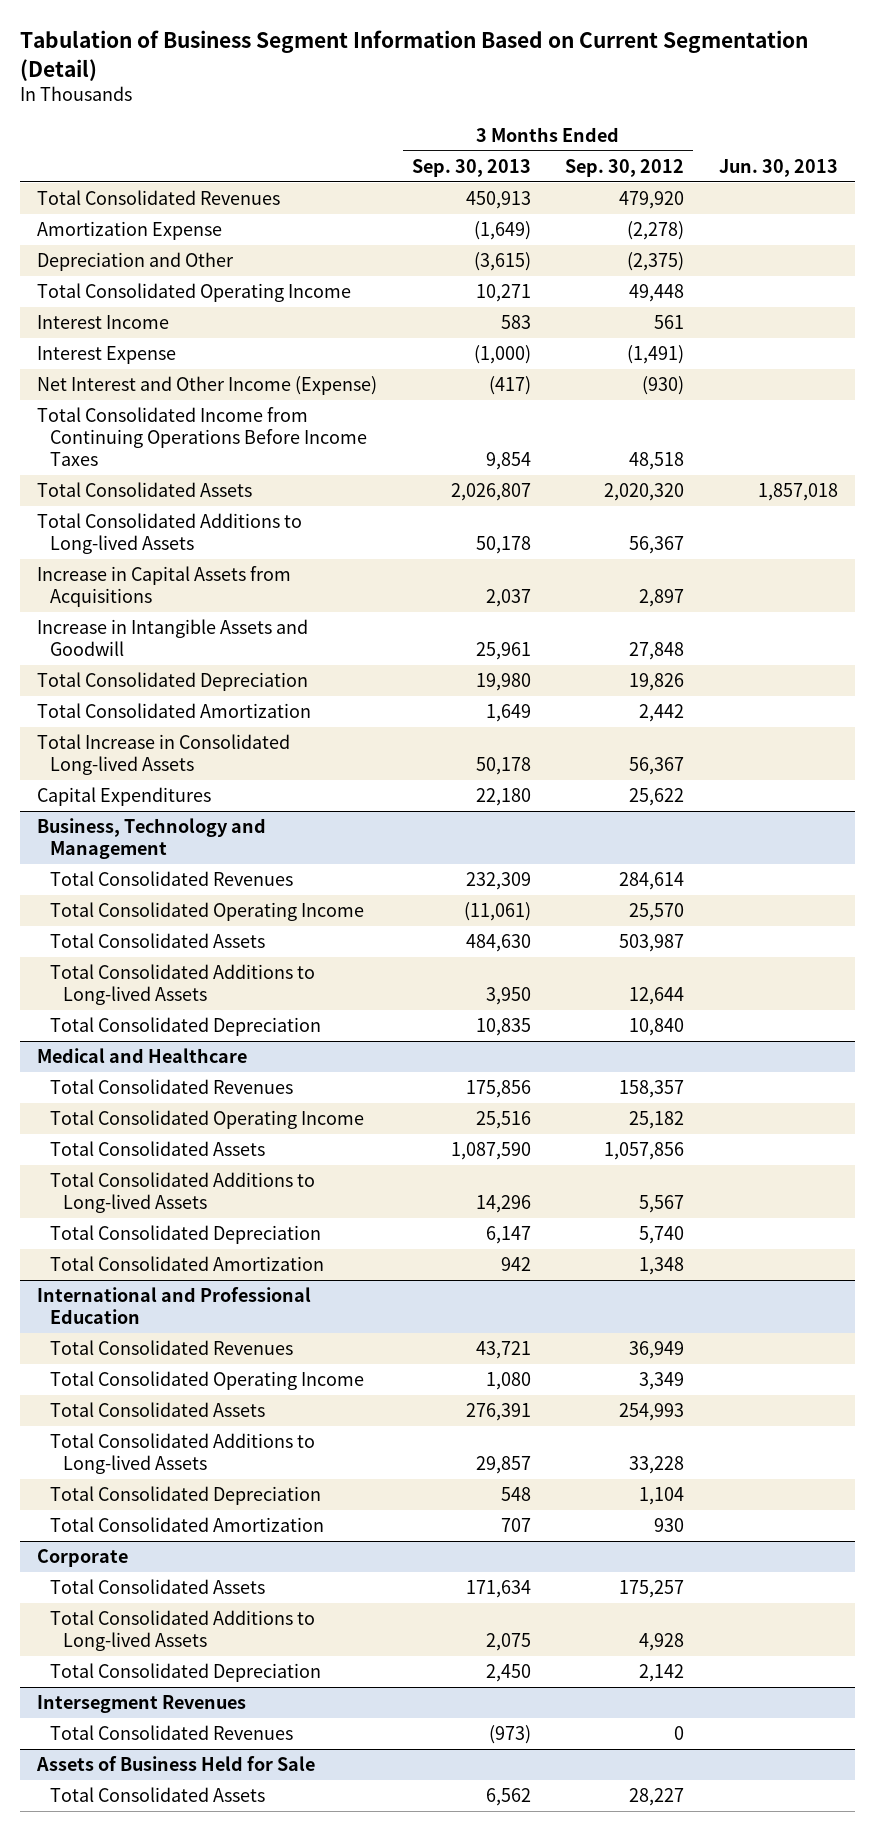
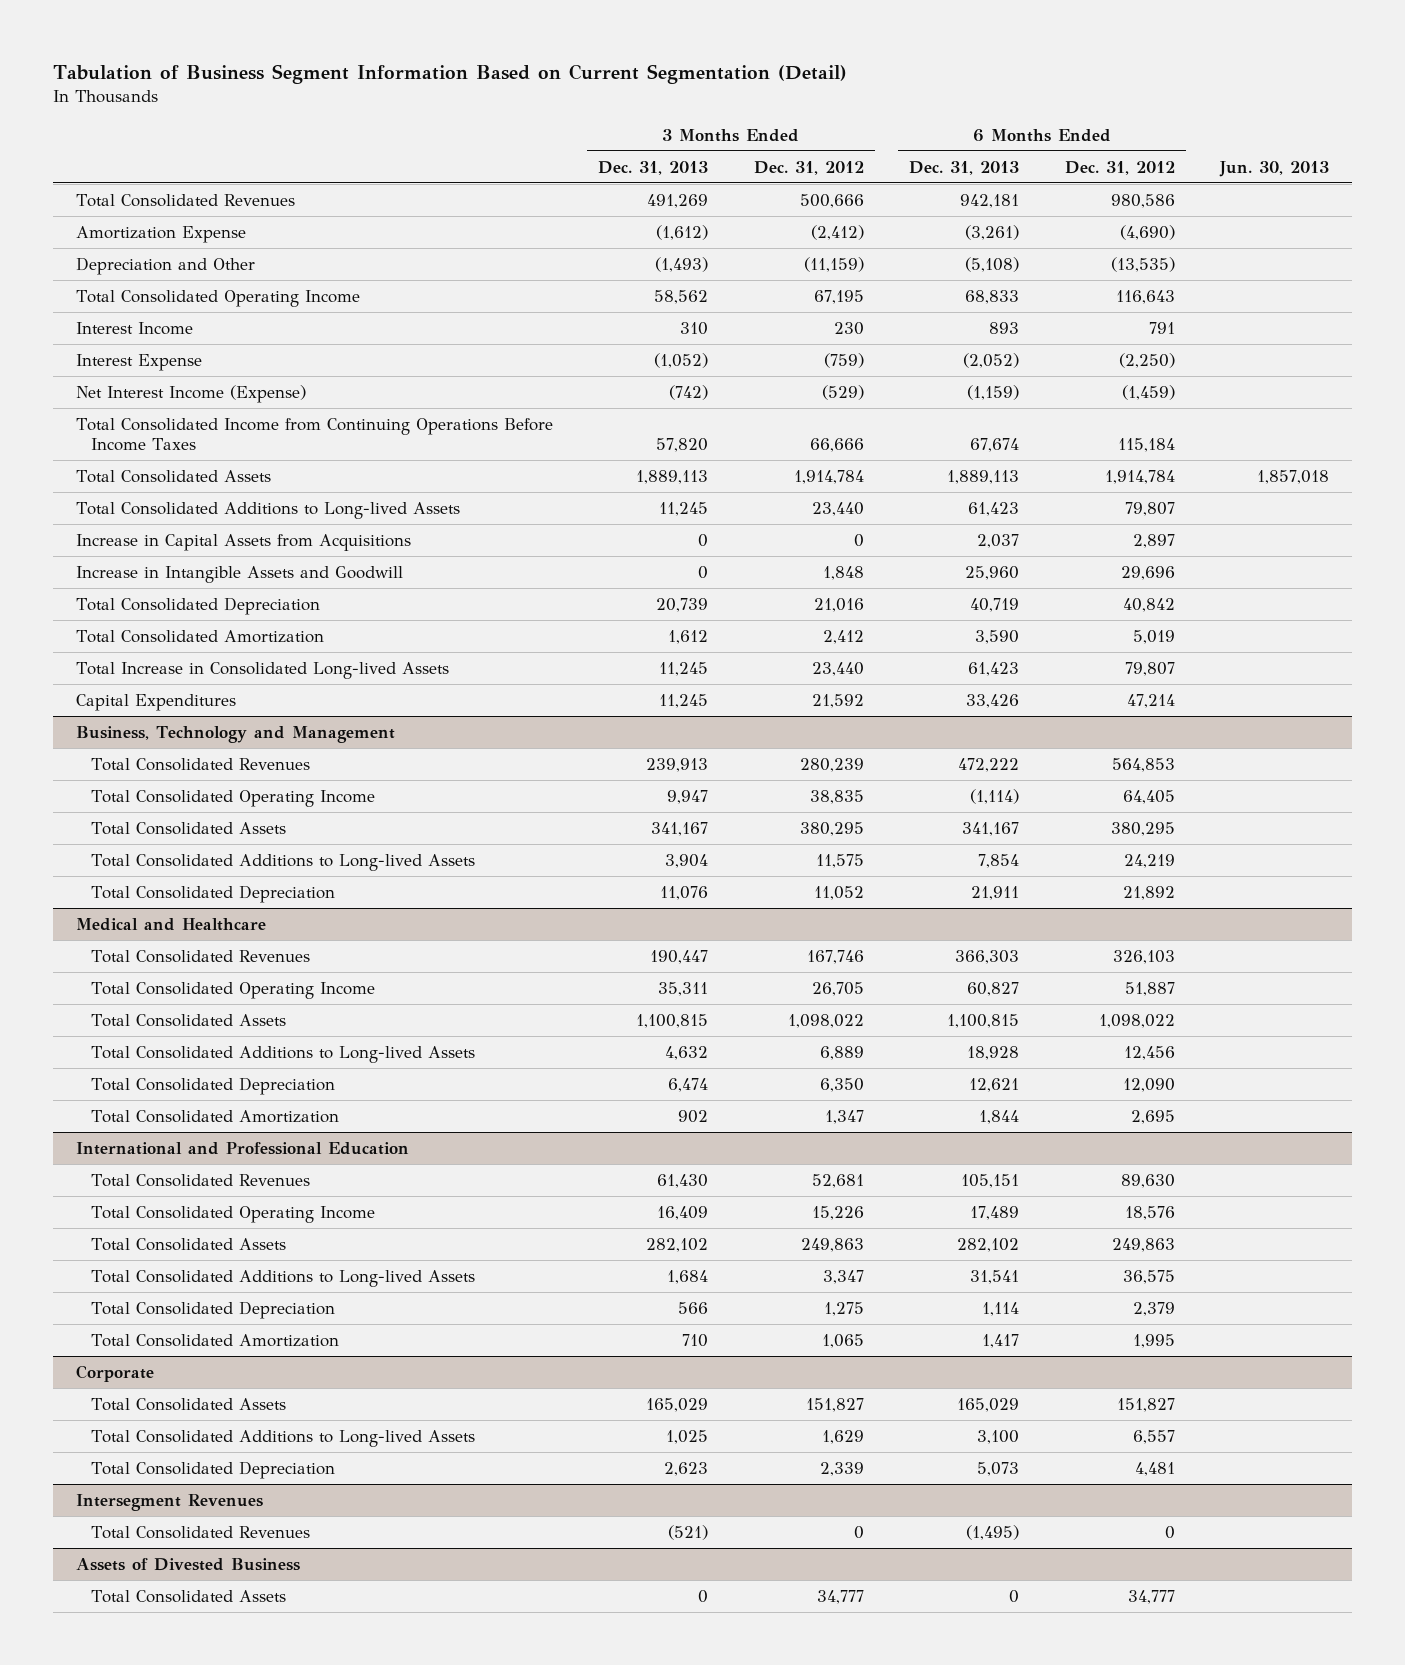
- | 3 Months Ended Sep. 30, 2013 | 3 Months Ended Sep. 30, 2012 | Jun. 30, 2013
+ | 3 Months Ended Dec. 31, 2013 | 3 Months Ended Dec. 31, 2012 | 6 Months Ended Dec. 31, 2013 | 6 Months Ended Dec. 31, 2012 | Jun. 30, 2013
- Net Interest and Other Income (Expense) | (417) | (930) |
+ Net Interest Income (Expense) | (742) | (529) | (1,159) | (1,459) |
- Assets of Business Held for Sale
- Total Consolidated Assets | 6,562 | 28,227 |
+ Assets of Divested Business
+ Total Consolidated Assets | 0 | 34,777 | 0 | 34,777 |

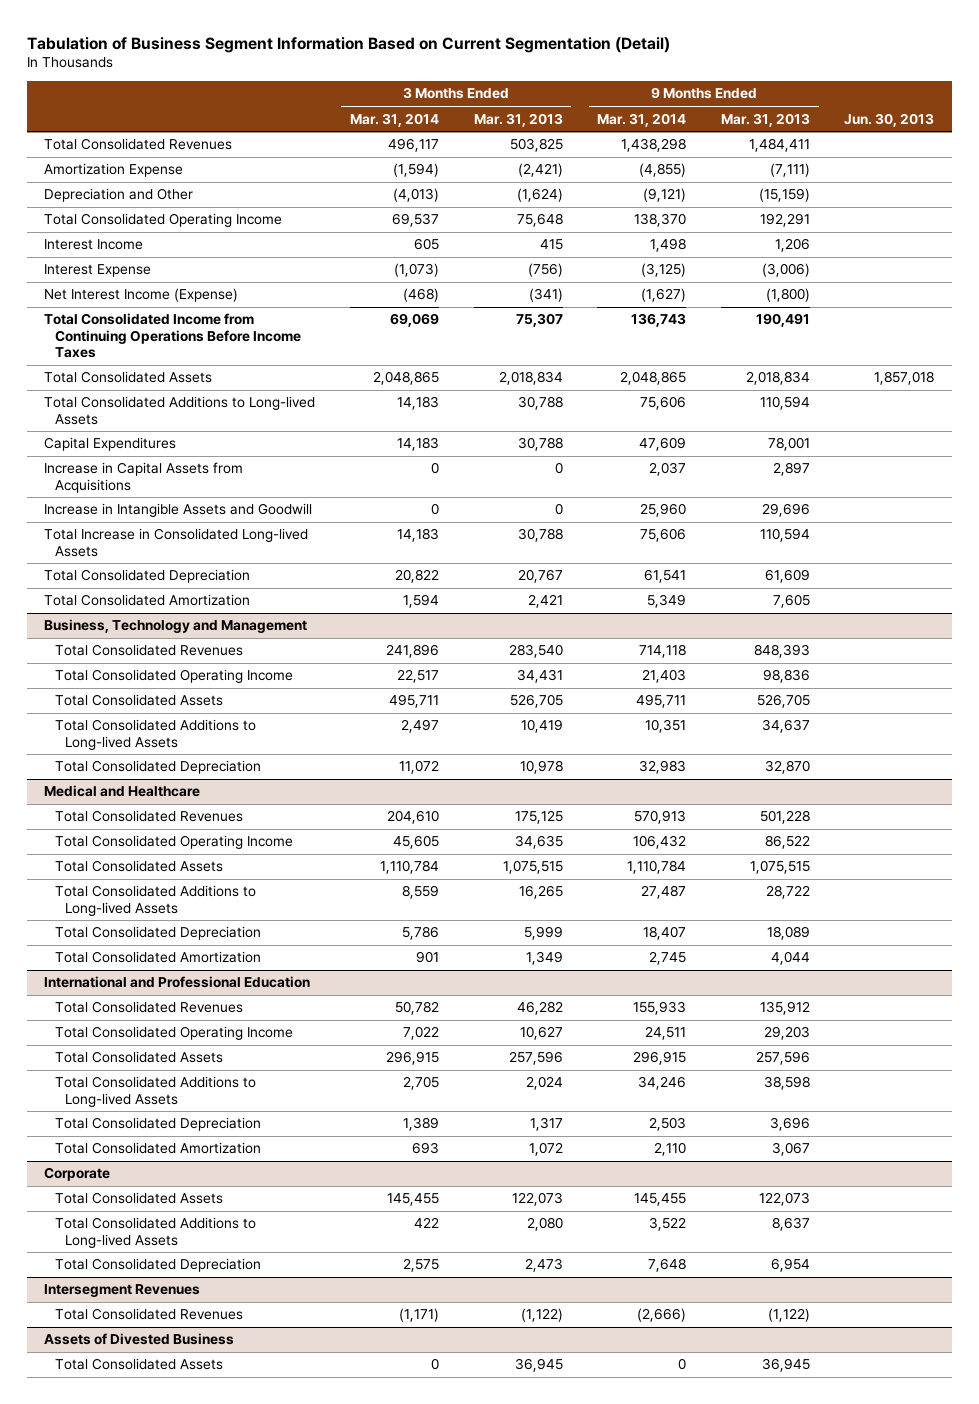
- | 3 Months Ended Dec. 31, 2013 | 3 Months Ended Dec. 31, 2012 | 6 Months Ended Dec. 31, 2013 | 6 Months Ended Dec. 31, 2012 | Jun. 30, 2013
+ | 3 Months Ended Mar. 31, 2014 | 3 Months Ended Mar. 31, 2013 | 9 Months Ended Mar. 31, 2014 | 9 Months Ended Mar. 31, 2013 | Jun. 30, 2013
moved up: Capital Expenditures | 14,183 | 30,788 | 47,609 | 78,001 |
moved up: Total Increase in Consolidated Long-lived Assets | 14,183 | 30,788 | 75,606 | 110,594 |

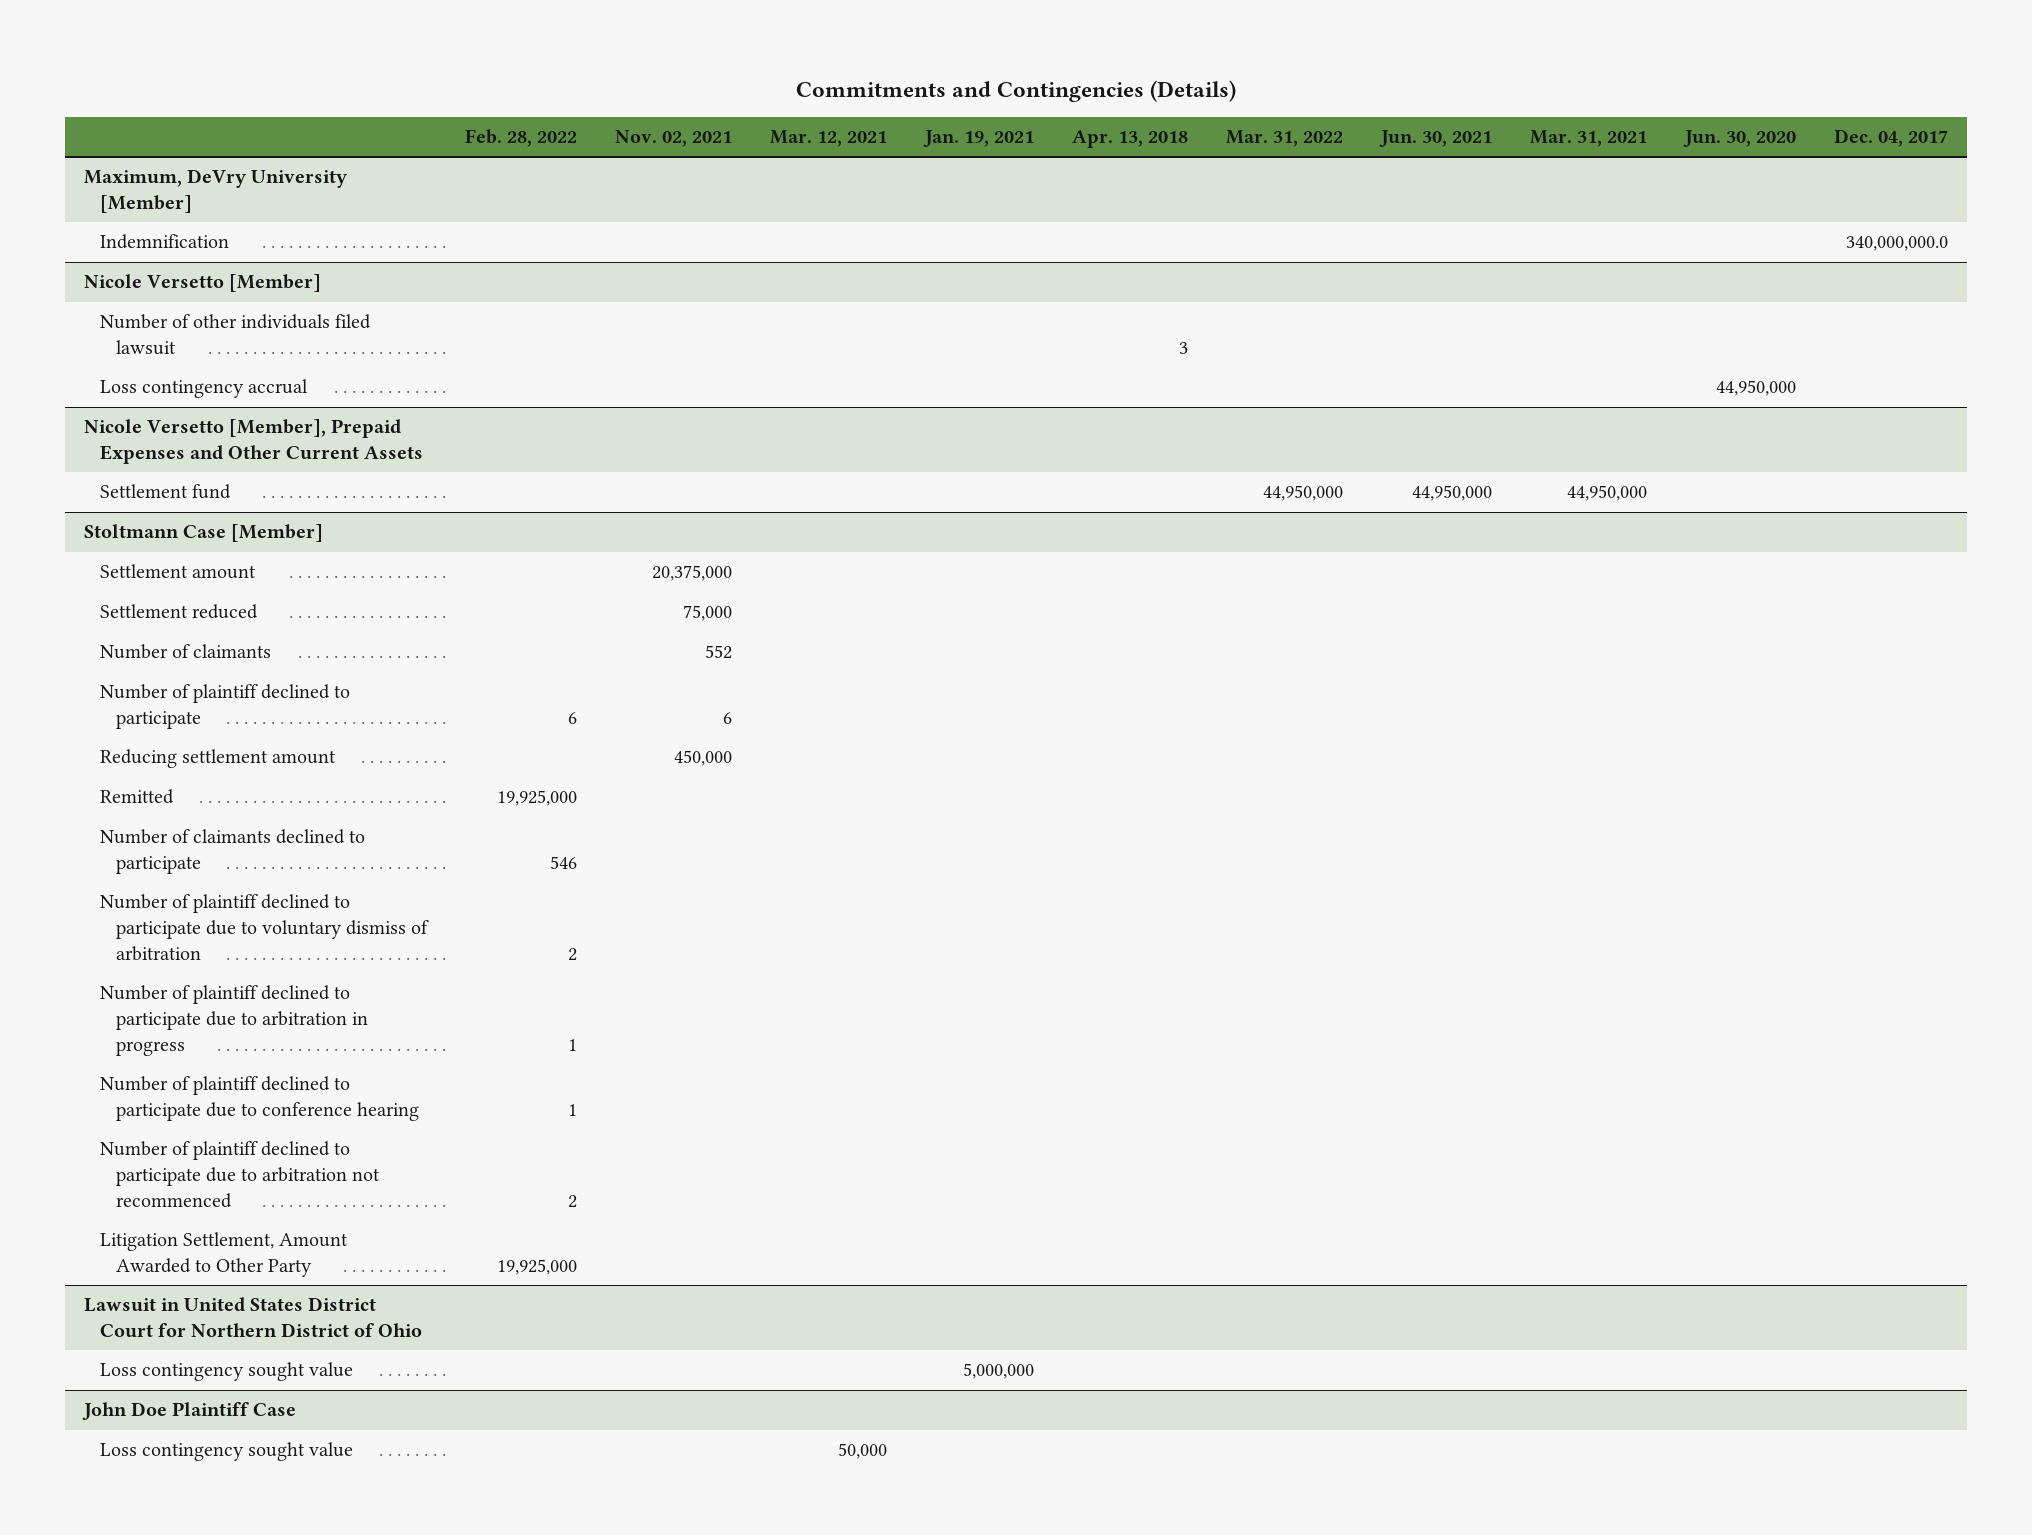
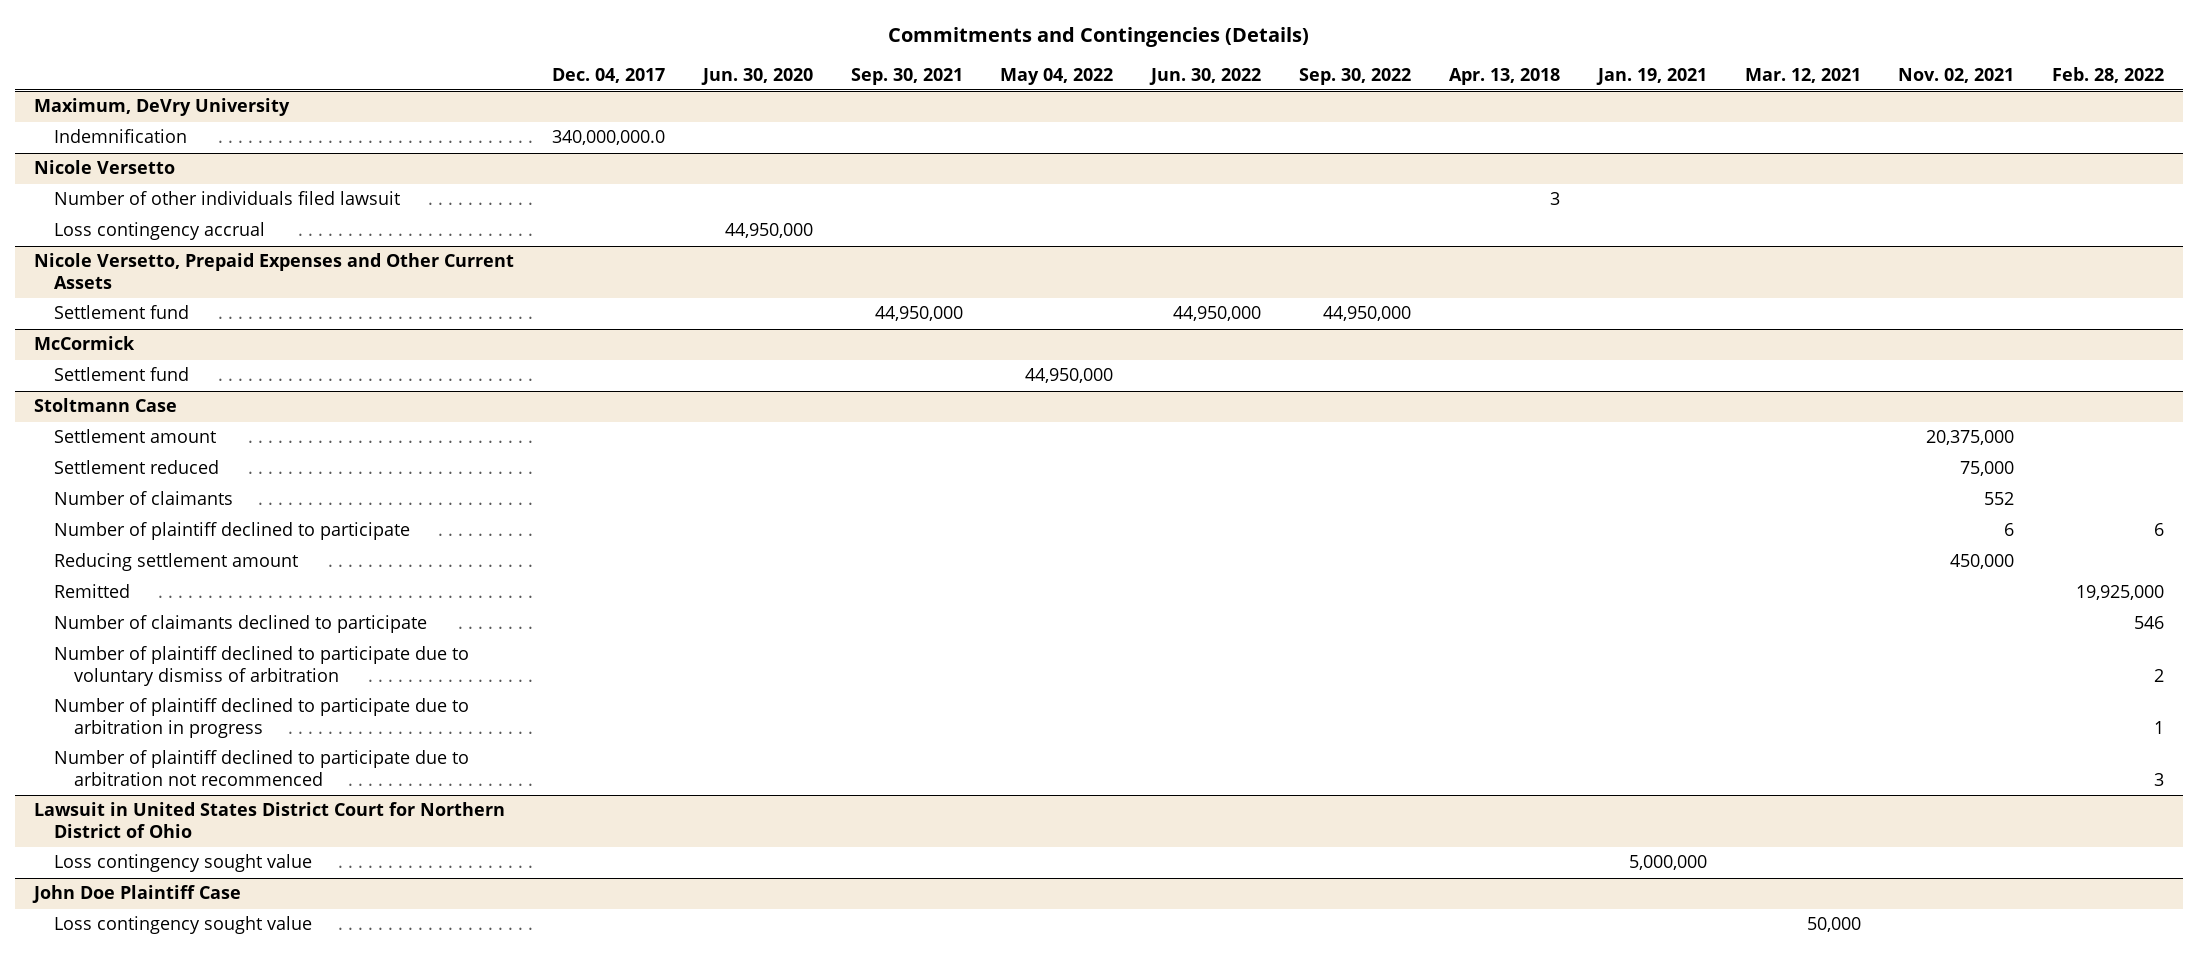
- | Feb. 28, 2022 | Nov. 02, 2021 | Mar. 12, 2021 | Jan. 19, 2021 | Apr. 13, 2018 | Mar. 31, 2022 | Jun. 30, 2021 | Mar. 31, 2021 | Jun. 30, 2020 | Dec. 04, 2017
+ | Dec. 04, 2017 | Jun. 30, 2020 | Sep. 30, 2021 | May 04, 2022 | Jun. 30, 2022 | Sep. 30, 2022 | Apr. 13, 2018 | Jan. 19, 2021 | Mar. 12, 2021 | Nov. 02, 2021 | Feb. 28, 2022
- Maximum, DeVry University [Member]
+ Maximum, DeVry University
- Nicole Versetto [Member]
+ Nicole Versetto
- Nicole Versetto [Member], Prepaid Expenses and Other Current Assets
+ Nicole Versetto, Prepaid Expenses and Other Current Assets
- Stoltmann Case [Member]
+ McCormick
+ Settlement fund | | | | 44,950,000 | | | | | | |
+ Stoltmann Case
- Number of plaintiff declined to participate due to conference hearing | 1 | | | | | | | | |
- Number of plaintiff declined to participate due to arbitration not recommenced | 2 | | | | | | | | |
- Litigation Settlement, Amount Awarded to Other Party | 19,925,000 | | | | | | | | |
+ Number of plaintiff declined to participate due to arbitration not recommenced | | | | | | | | | | | 3

